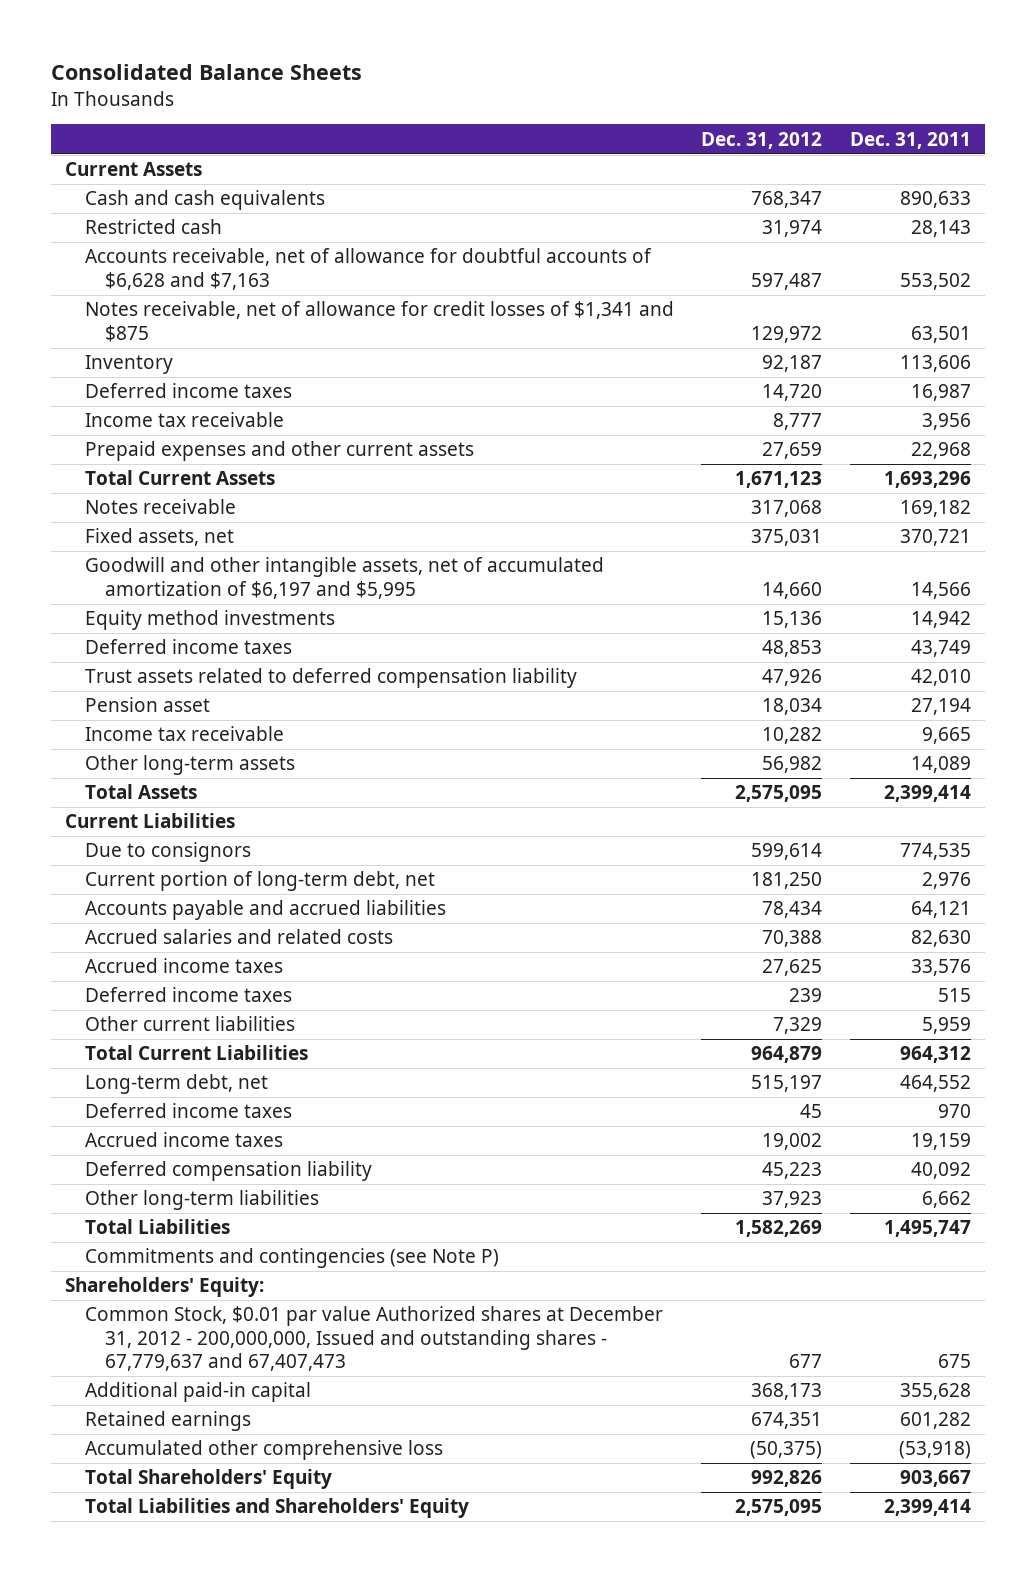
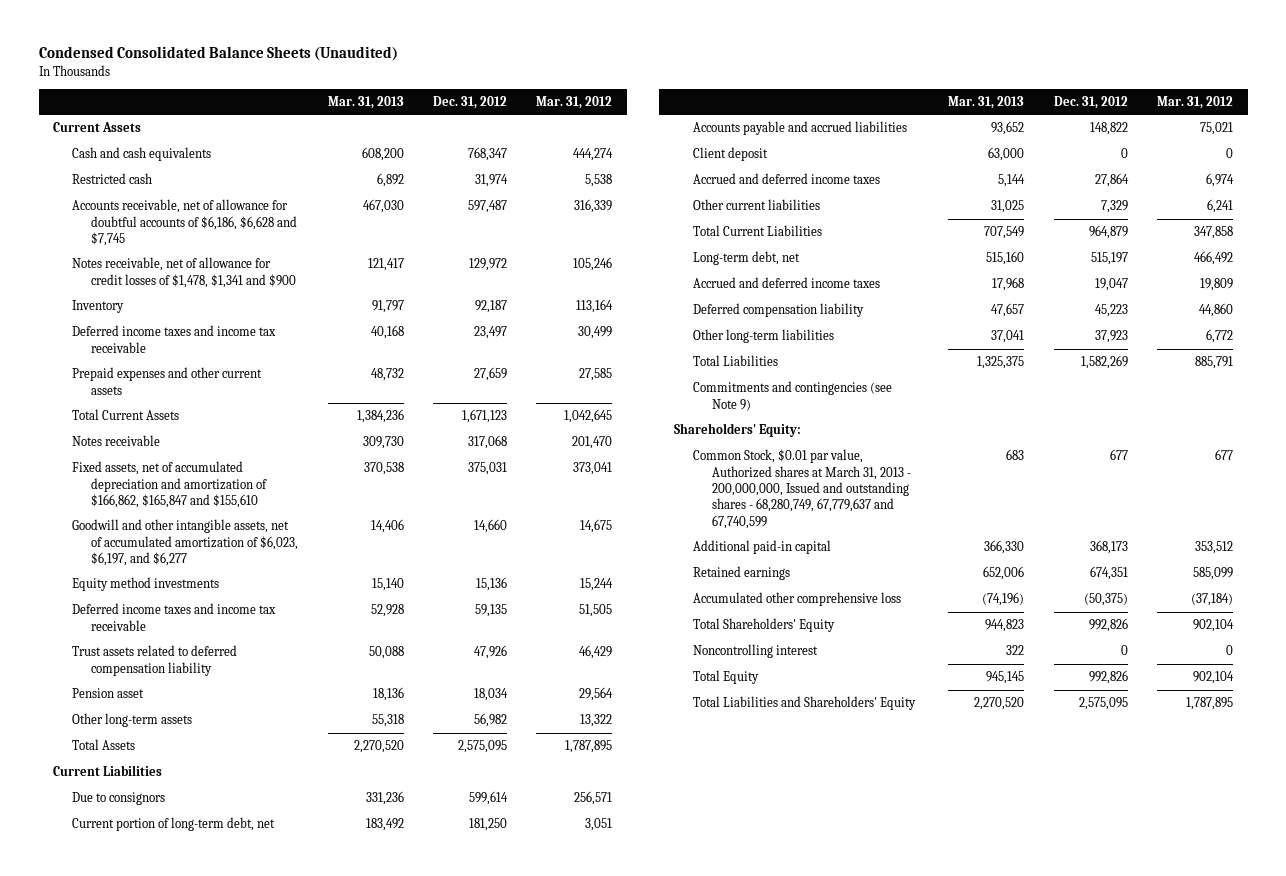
- Consolidated Balance Sheets
+ Condensed Consolidated Balance Sheets (Unaudited)
- | Dec. 31, 2012 | Dec. 31, 2011
+ | Mar. 31, 2013 | Dec. 31, 2012 | Mar. 31, 2012
- Accounts receivable, net of allowance for doubtful accounts of $6,628 and $7,163 | 597,487 | 553,502
- Notes receivable, net of allowance for credit losses of $1,341 and $875 | 129,972 | 63,501
+ Accounts receivable, net of allowance for doubtful accounts of $6,186, $6,628 and $7,745 | 467,030 | 597,487 | 316,339
+ Notes receivable, net of allowance for credit losses of $1,478, $1,341 and $900 | 121,417 | 129,972 | 105,246
- Deferred income taxes | 14,720 | 16,987
- Income tax receivable | 8,777 | 3,956
+ Deferred income taxes and income tax receivable | 40,168 | 23,497 | 30,499
- Fixed assets, net | 375,031 | 370,721
- Goodwill and other intangible assets, net of accumulated amortization of $6,197 and $5,995 | 14,660 | 14,566
+ Fixed assets, net of accumulated depreciation and amortization of $166,862, $165,847 and $155,610 | 370,538 | 375,031 | 373,041
+ Goodwill and other intangible assets, net of accumulated amortization of $6,023, $6,197, and $6,277 | 14,406 | 14,660 | 14,675
- Deferred income taxes | 48,853 | 43,749
+ Deferred income taxes and income tax receivable | 52,928 | 59,135 | 51,505
- Income tax receivable | 10,282 | 9,665
- Accounts payable and accrued liabilities | 78,434 | 64,121
- Accrued salaries and related costs | 70,388 | 82,630
- Accrued income taxes | 27,625 | 33,576
- Deferred income taxes | 239 | 515
+ Accounts payable and accrued liabilities | 93,652 | 148,822 | 75,021
+ Client deposit | 63,000 | 0 | 0
+ Accrued and deferred income taxes | 5,144 | 27,864 | 6,974
- Deferred income taxes | 45 | 970
- Accrued income taxes | 19,002 | 19,159
+ Accrued and deferred income taxes | 17,968 | 19,047 | 19,809
- Commitments and contingencies (see Note P)
+ Commitments and contingencies (see Note 9)
- Common Stock, $0.01 par value Authorized shares at December 31, 2012 - 200,000,000, Issued and outstanding shares - 67,779,637 and 67,407,473 | 677 | 675
+ Common Stock, $0.01 par value, Authorized shares at March 31, 2013 - 200,000,000, Issued and outstanding shares - 68,280,749, 67,779,637 and 67,740,599 | 683 | 677 | 677
+ Noncontrolling interest | 322 | 0 | 0
+ Total Equity | 945,145 | 992,826 | 902,104

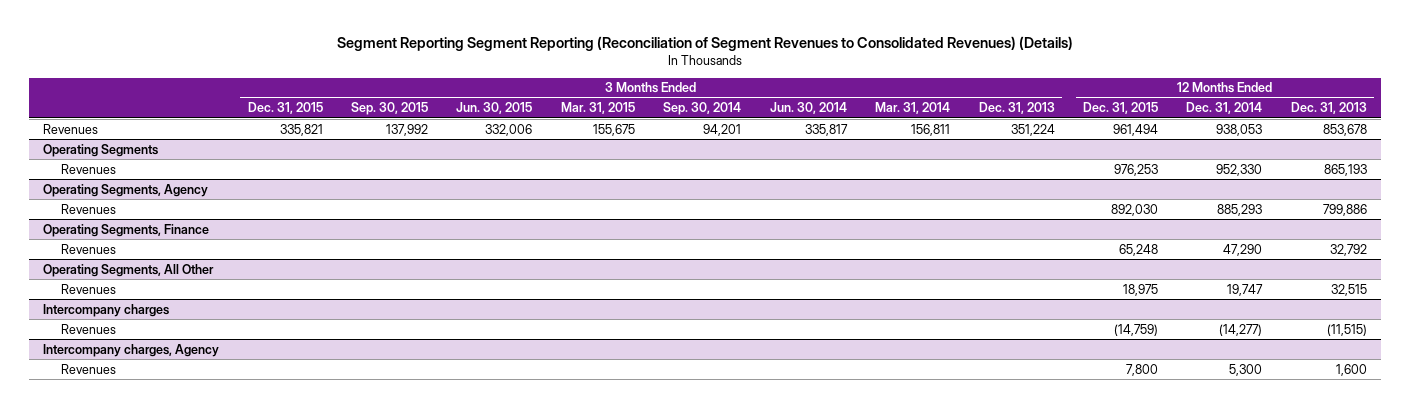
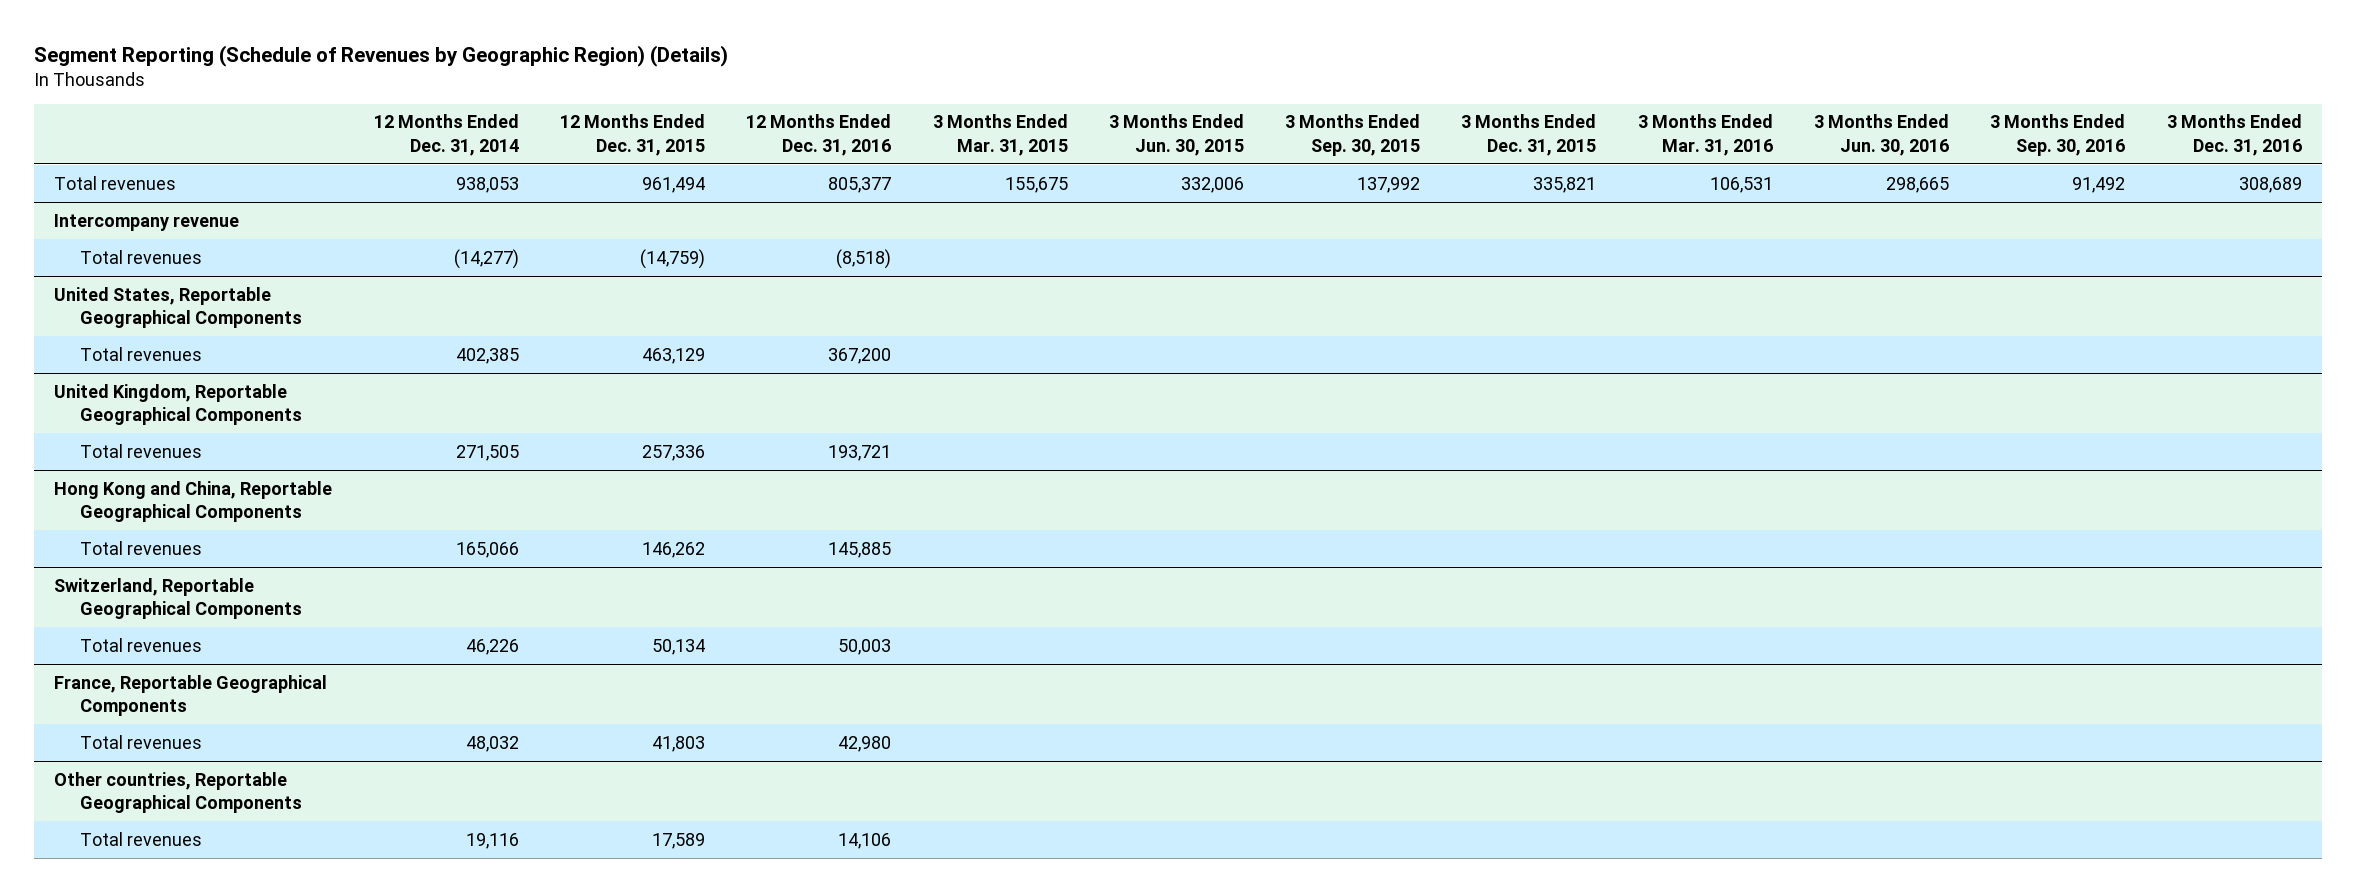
- Segment Reporting Segment Reporting (Reconciliation of Segment Revenues to Consolidated Revenues) (Details)
+ Segment Reporting (Schedule of Revenues by Geographic Region) (Details)
- | 3 Months Ended Dec. 31, 2015 | 3 Months Ended Sep. 30, 2015 | 3 Months Ended Jun. 30, 2015 | 3 Months Ended Mar. 31, 2015 | 3 Months Ended Sep. 30, 2014 | 3 Months Ended Jun. 30, 2014 | 3 Months Ended Mar. 31, 2014 | 3 Months Ended Dec. 31, 2013 | 12 Months Ended Dec. 31, 2015 | 12 Months Ended Dec. 31, 2014 | 12 Months Ended Dec. 31, 2013
+ | 12 Months Ended Dec. 31, 2014 | 12 Months Ended Dec. 31, 2015 | 12 Months Ended Dec. 31, 2016 | 3 Months Ended Mar. 31, 2015 | 3 Months Ended Jun. 30, 2015 | 3 Months Ended Sep. 30, 2015 | 3 Months Ended Dec. 31, 2015 | 3 Months Ended Mar. 31, 2016 | 3 Months Ended Jun. 30, 2016 | 3 Months Ended Sep. 30, 2016 | 3 Months Ended Dec. 31, 2016
- Revenues | 335,821 | 137,992 | 332,006 | 155,675 | 94,201 | 335,817 | 156,811 | 351,224 | 961,494 | 938,053 | 853,678
- Operating Segments
- Revenues | | | | | | | | | 976,253 | 952,330 | 865,193
- Operating Segments, Agency
- Revenues | | | | | | | | | 892,030 | 885,293 | 799,886
- Operating Segments, Finance
- Revenues | | | | | | | | | 65,248 | 47,290 | 32,792
- Operating Segments, All Other
- Revenues | | | | | | | | | 18,975 | 19,747 | 32,515
- Intercompany charges
- Revenues | | | | | | | | | (14,759) | (14,277) | (11,515)
- Intercompany charges, Agency
- Revenues | | | | | | | | | 7,800 | 5,300 | 1,600
+ Total revenues | 938,053 | 961,494 | 805,377 | 155,675 | 332,006 | 137,992 | 335,821 | 106,531 | 298,665 | 91,492 | 308,689
+ Intercompany revenue
+ Total revenues | (14,277) | (14,759) | (8,518) | | | | | | | |
+ United States, Reportable Geographical Components
+ Total revenues | 402,385 | 463,129 | 367,200 | | | | | | | |
+ United Kingdom, Reportable Geographical Components
+ Total revenues | 271,505 | 257,336 | 193,721 | | | | | | | |
+ Hong Kong and China, Reportable Geographical Components
+ Total revenues | 165,066 | 146,262 | 145,885 | | | | | | | |
+ Switzerland, Reportable Geographical Components
+ Total revenues | 46,226 | 50,134 | 50,003 | | | | | | | |
+ France, Reportable Geographical Components
+ Total revenues | 48,032 | 41,803 | 42,980 | | | | | | | |
+ Other countries, Reportable Geographical Components
+ Total revenues | 19,116 | 17,589 | 14,106 | | | | | | | |

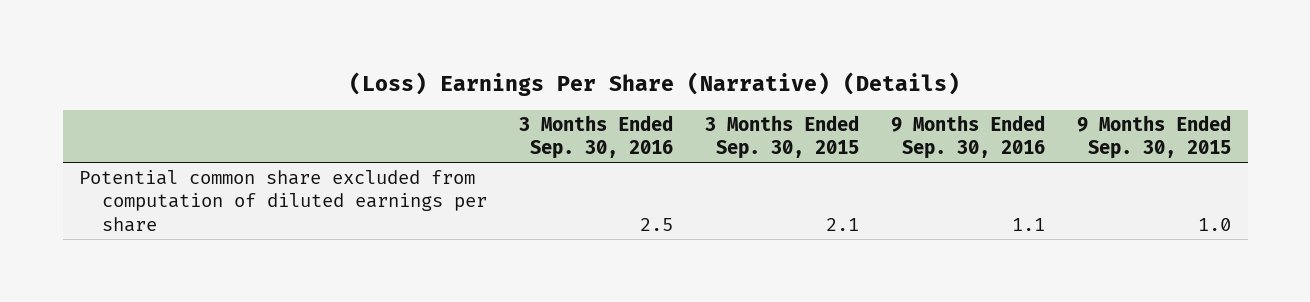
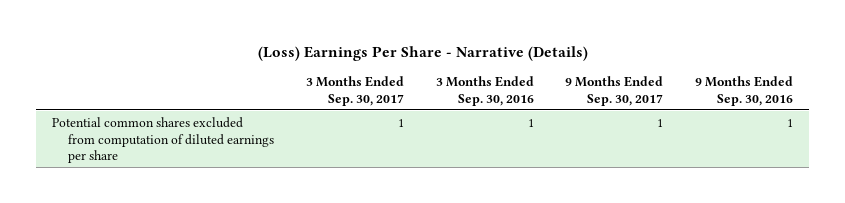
- (Loss) Earnings Per Share (Narrative) (Details)
+ (Loss) Earnings Per Share - Narrative (Details)
- | 3 Months Ended Sep. 30, 2016 | 3 Months Ended Sep. 30, 2015 | 9 Months Ended Sep. 30, 2016 | 9 Months Ended Sep. 30, 2015
+ | 3 Months Ended Sep. 30, 2017 | 3 Months Ended Sep. 30, 2016 | 9 Months Ended Sep. 30, 2017 | 9 Months Ended Sep. 30, 2016
- Potential common share excluded from computation of diluted earnings per share | 2.5 | 2.1 | 1.1 | 1.0
+ Potential common shares excluded from computation of diluted earnings per share | 1 | 1 | 1 | 1

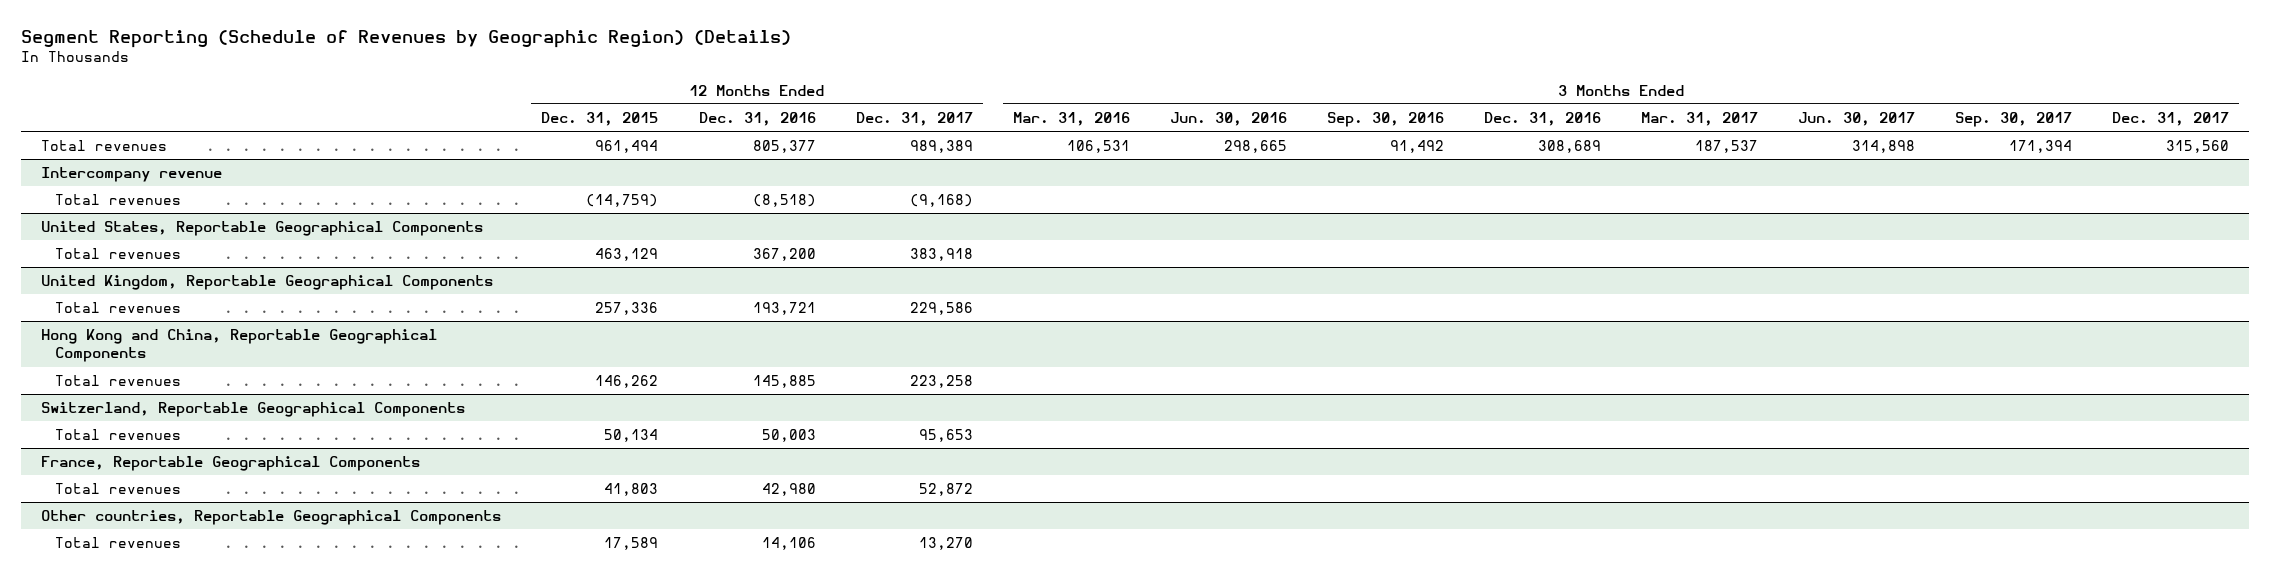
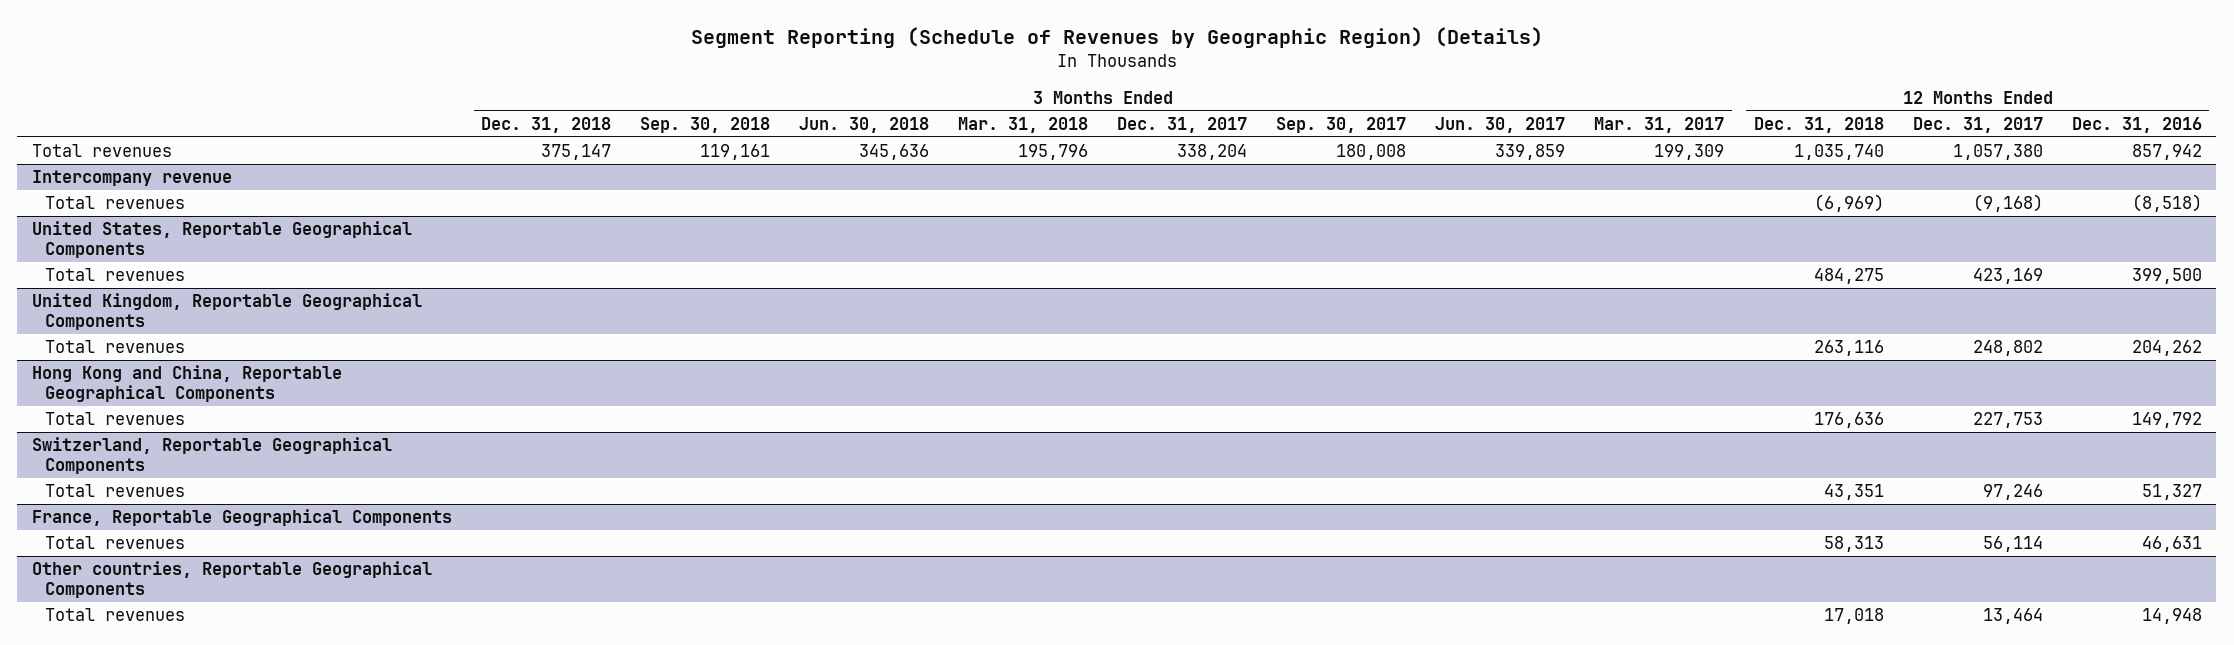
- | 12 Months Ended Dec. 31, 2015 | 12 Months Ended Dec. 31, 2016 | 12 Months Ended Dec. 31, 2017 | 3 Months Ended Mar. 31, 2016 | 3 Months Ended Jun. 30, 2016 | 3 Months Ended Sep. 30, 2016 | 3 Months Ended Dec. 31, 2016 | 3 Months Ended Mar. 31, 2017 | 3 Months Ended Jun. 30, 2017 | 3 Months Ended Sep. 30, 2017 | 3 Months Ended Dec. 31, 2017
+ | 3 Months Ended Dec. 31, 2018 | 3 Months Ended Sep. 30, 2018 | 3 Months Ended Jun. 30, 2018 | 3 Months Ended Mar. 31, 2018 | 3 Months Ended Dec. 31, 2017 | 3 Months Ended Sep. 30, 2017 | 3 Months Ended Jun. 30, 2017 | 3 Months Ended Mar. 31, 2017 | 12 Months Ended Dec. 31, 2018 | 12 Months Ended Dec. 31, 2017 | 12 Months Ended Dec. 31, 2016
- Total revenues | 961,494 | 805,377 | 989,389 | 106,531 | 298,665 | 91,492 | 308,689 | 187,537 | 314,898 | 171,394 | 315,560
+ Total revenues | 375,147 | 119,161 | 345,636 | 195,796 | 338,204 | 180,008 | 339,859 | 199,309 | 1,035,740 | 1,057,380 | 857,942
@ United States, Reportable Geographical Components
- Total revenues | 463,129 | 367,200 | 383,918 | | | | | | | |
+ Total revenues | | | | | | | | | 484,275 | 423,169 | 399,500
@ United Kingdom, Reportable Geographical Components
- Total revenues | 257,336 | 193,721 | 229,586 | | | | | | | |
+ Total revenues | | | | | | | | | 263,116 | 248,802 | 204,262
@ Hong Kong and China, Reportable Geographical Components
- Total revenues | 146,262 | 145,885 | 223,258 | | | | | | | |
+ Total revenues | | | | | | | | | 176,636 | 227,753 | 149,792
@ Switzerland, Reportable Geographical Components
- Total revenues | 50,134 | 50,003 | 95,653 | | | | | | | |
+ Total revenues | | | | | | | | | 43,351 | 97,246 | 51,327
@ France, Reportable Geographical Components
- Total revenues | 41,803 | 42,980 | 52,872 | | | | | | | |
+ Total revenues | | | | | | | | | 58,313 | 56,114 | 46,631
@ Other countries, Reportable Geographical Components
- Total revenues | 17,589 | 14,106 | 13,270 | | | | | | | |
+ Total revenues | | | | | | | | | 17,018 | 13,464 | 14,948

